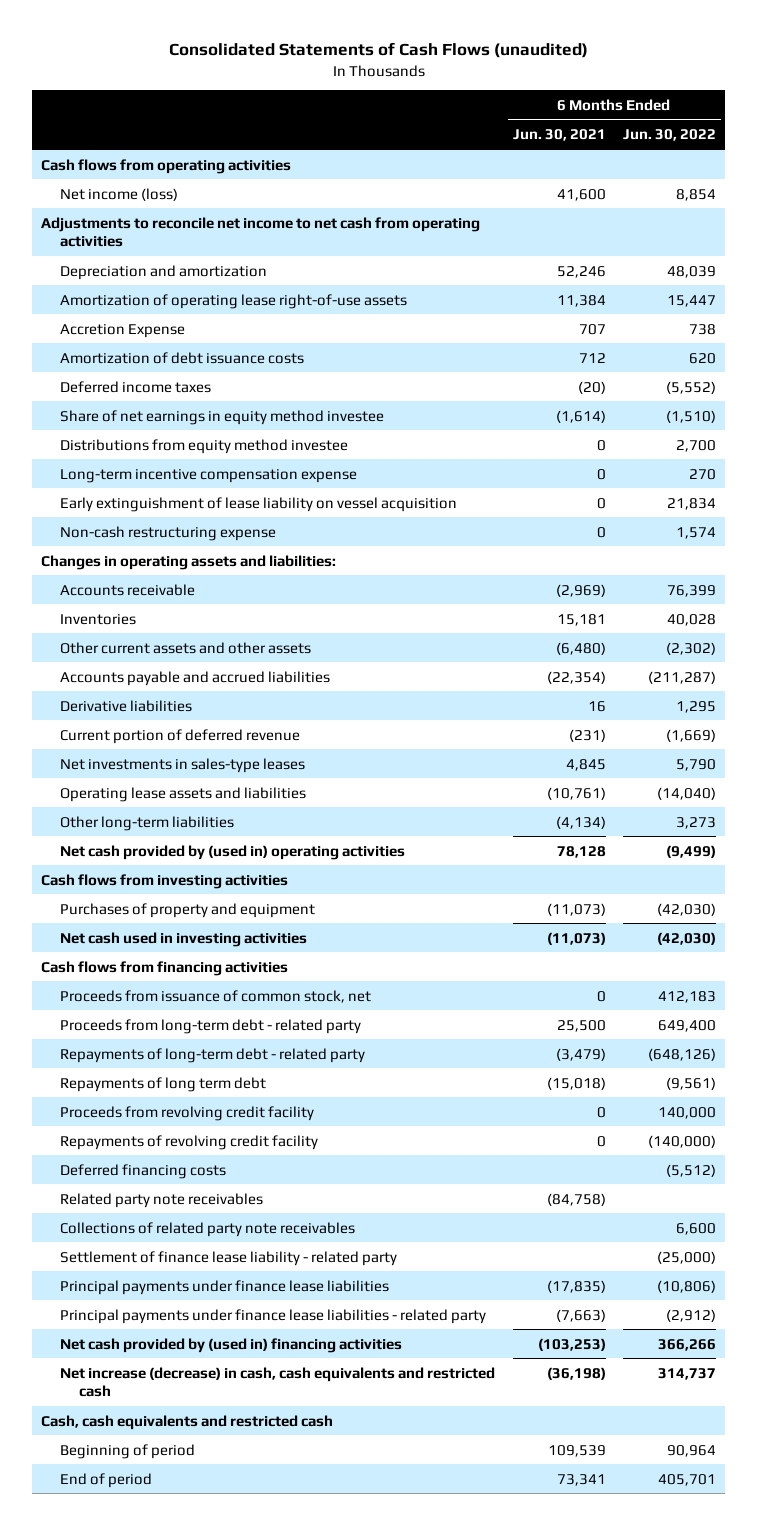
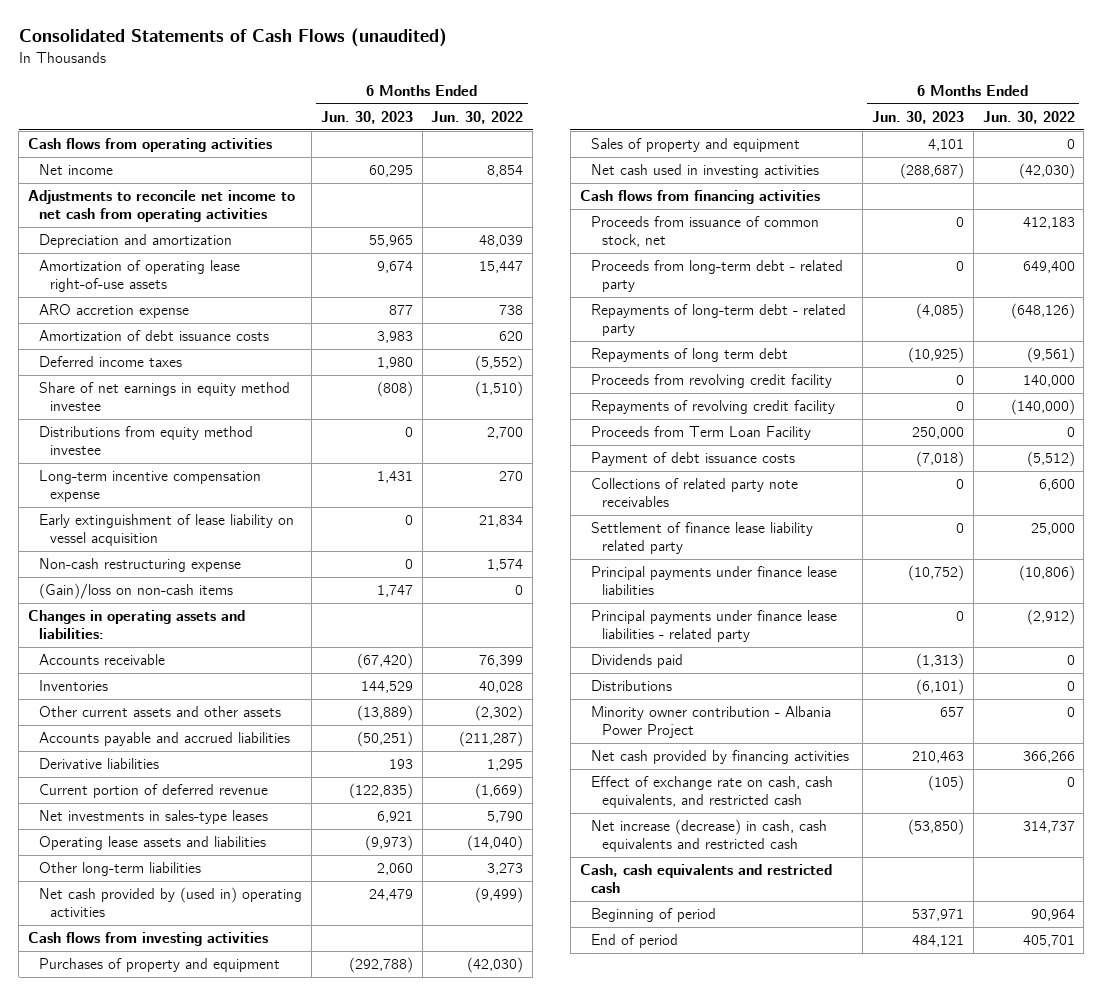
- | 6 Months Ended Jun. 30, 2021 | 6 Months Ended Jun. 30, 2022
+ | 6 Months Ended Jun. 30, 2023 | 6 Months Ended Jun. 30, 2022
- Net income (loss) | 41,600 | 8,854
+ Net income | 60,295 | 8,854
- Accretion Expense | 707 | 738
+ ARO accretion expense | 877 | 738
+ (Gain)/loss on non-cash items | 1,747 | 0
+ Sales of property and equipment | 4,101 | 0
- Deferred financing costs | | (5,512)
- Related party note receivables | (84,758) |
+ Proceeds from Term Loan Facility | 250,000 | 0
+ Payment of debt issuance costs | (7,018) | (5,512)
- Settlement of finance lease liability - related party | | (25,000)
+ Settlement of finance lease liability related party | 0 | 25,000
- Net cash provided by (used in) financing activities | (103,253) | 366,266
+ Dividends paid | (1,313) | 0
+ Distributions | (6,101) | 0
+ Minority owner contribution - Albania Power Project | 657 | 0
+ Net cash provided by financing activities | 210,463 | 366,266
+ Effect of exchange rate on cash, cash equivalents, and restricted cash | (105) | 0

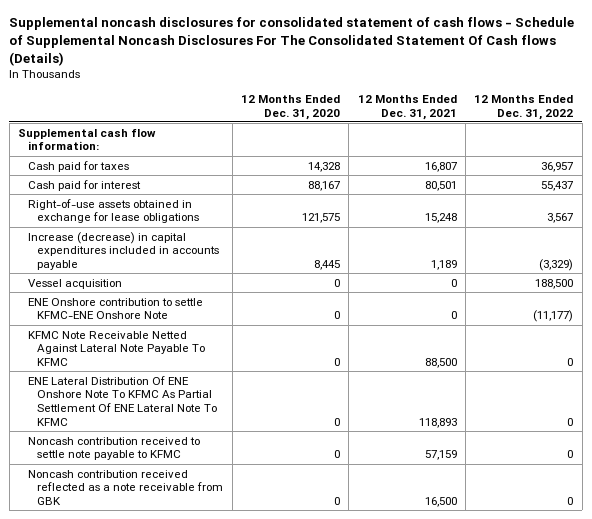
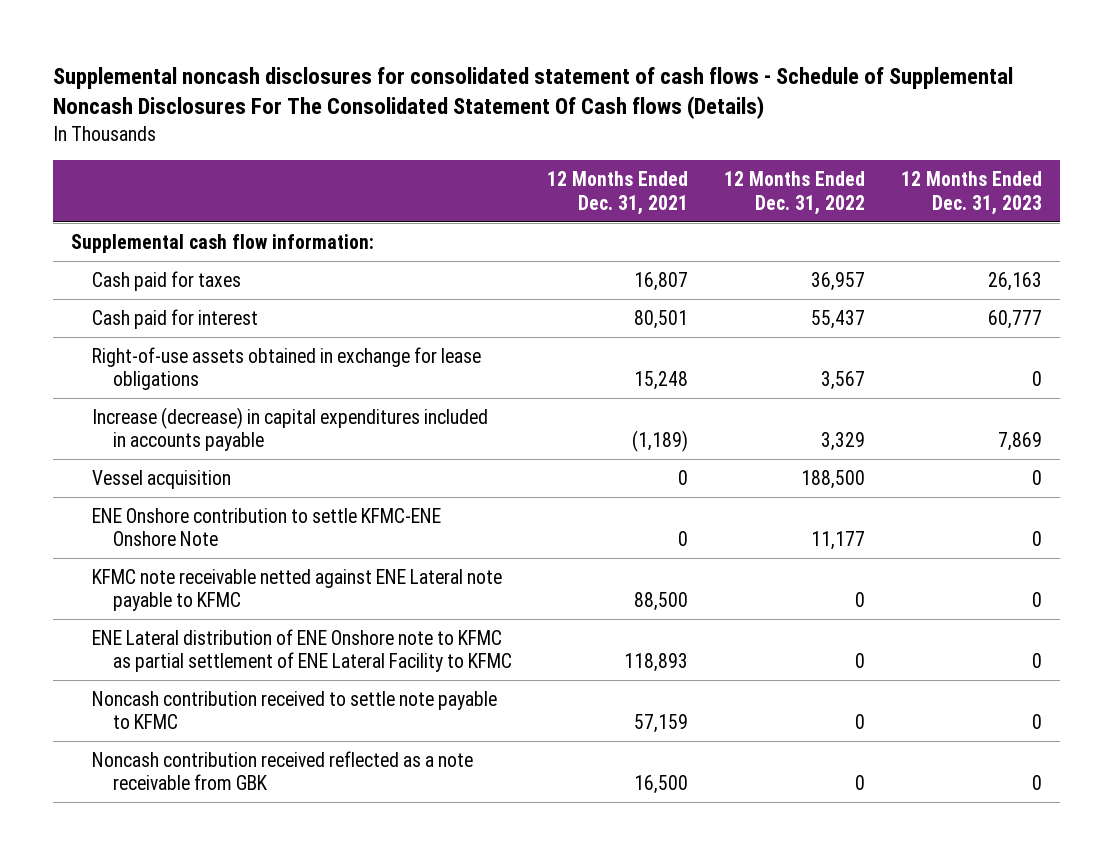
- | 12 Months Ended Dec. 31, 2020 | 12 Months Ended Dec. 31, 2021 | 12 Months Ended Dec. 31, 2022
+ | 12 Months Ended Dec. 31, 2021 | 12 Months Ended Dec. 31, 2022 | 12 Months Ended Dec. 31, 2023
- Increase (decrease) in capital expenditures included in accounts payable | 8,445 | 1,189 | (3,329)
+ Increase (decrease) in capital expenditures included in accounts payable | (1,189) | 3,329 | 7,869
- ENE Onshore contribution to settle KFMC-ENE Onshore Note | 0 | 0 | (11,177)
- KFMC Note Receivable Netted Against Lateral Note Payable To KFMC | 0 | 88,500 | 0
- ENE Lateral Distribution Of ENE Onshore Note To KFMC As Partial Settlement Of ENE Lateral Note To KFMC | 0 | 118,893 | 0
+ ENE Onshore contribution to settle KFMC-ENE Onshore Note | 0 | 11,177 | 0
+ KFMC note receivable netted against ENE Lateral note payable to KFMC | 88,500 | 0 | 0
+ ENE Lateral distribution of ENE Onshore note to KFMC as partial settlement of ENE Lateral Facility to KFMC | 118,893 | 0 | 0

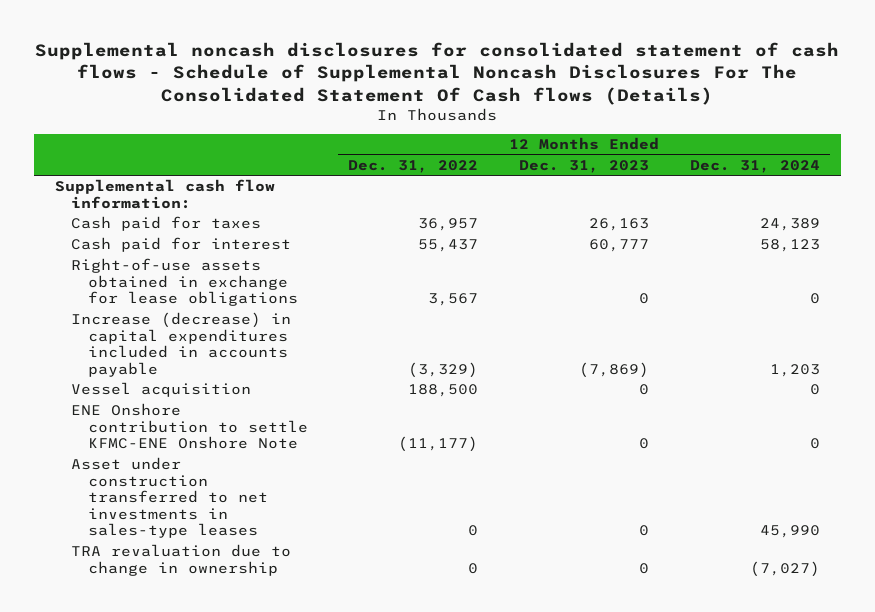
- | 12 Months Ended Dec. 31, 2021 | 12 Months Ended Dec. 31, 2022 | 12 Months Ended Dec. 31, 2023
+ | 12 Months Ended Dec. 31, 2022 | 12 Months Ended Dec. 31, 2023 | 12 Months Ended Dec. 31, 2024
- Increase (decrease) in capital expenditures included in accounts payable | (1,189) | 3,329 | 7,869
+ Increase (decrease) in capital expenditures included in accounts payable | (3,329) | (7,869) | 1,203
- ENE Onshore contribution to settle KFMC-ENE Onshore Note | 0 | 11,177 | 0
- KFMC note receivable netted against ENE Lateral note payable to KFMC | 88,500 | 0 | 0
- ENE Lateral distribution of ENE Onshore note to KFMC as partial settlement of ENE Lateral Facility to KFMC | 118,893 | 0 | 0
- Noncash contribution received to settle note payable to KFMC | 57,159 | 0 | 0
- Noncash contribution received reflected as a note receivable from GBK | 16,500 | 0 | 0
+ ENE Onshore contribution to settle KFMC-ENE Onshore Note | (11,177) | 0 | 0
+ Asset under construction transferred to net investments in sales-type leases | 0 | 0 | 45,990
+ TRA revaluation due to change in ownership | 0 | 0 | (7,027)

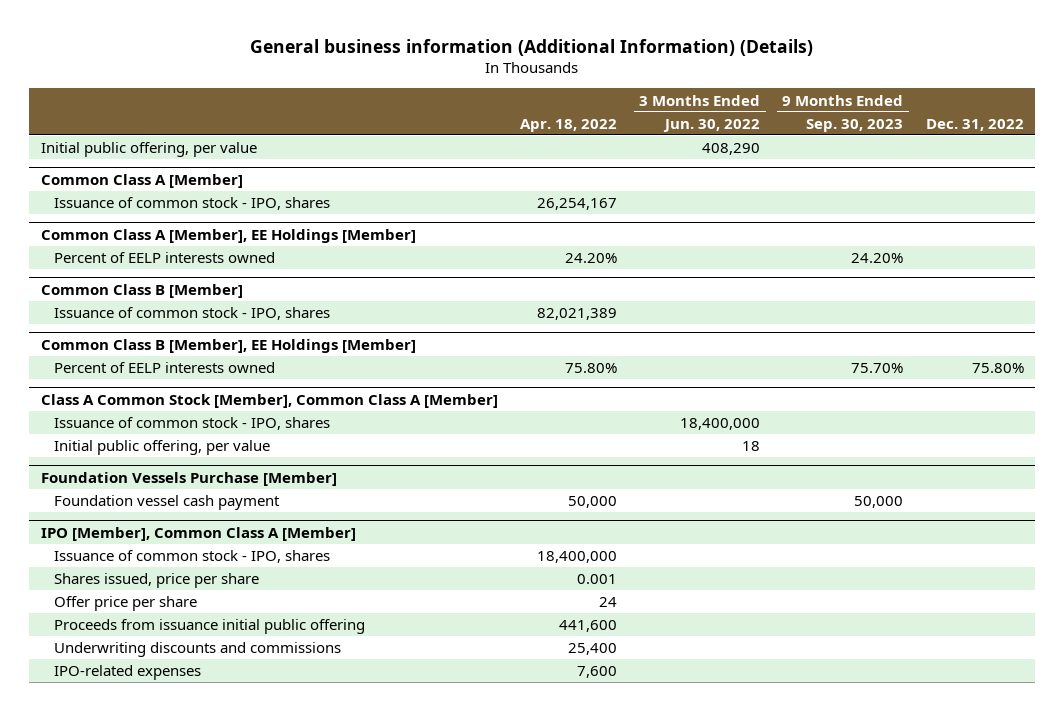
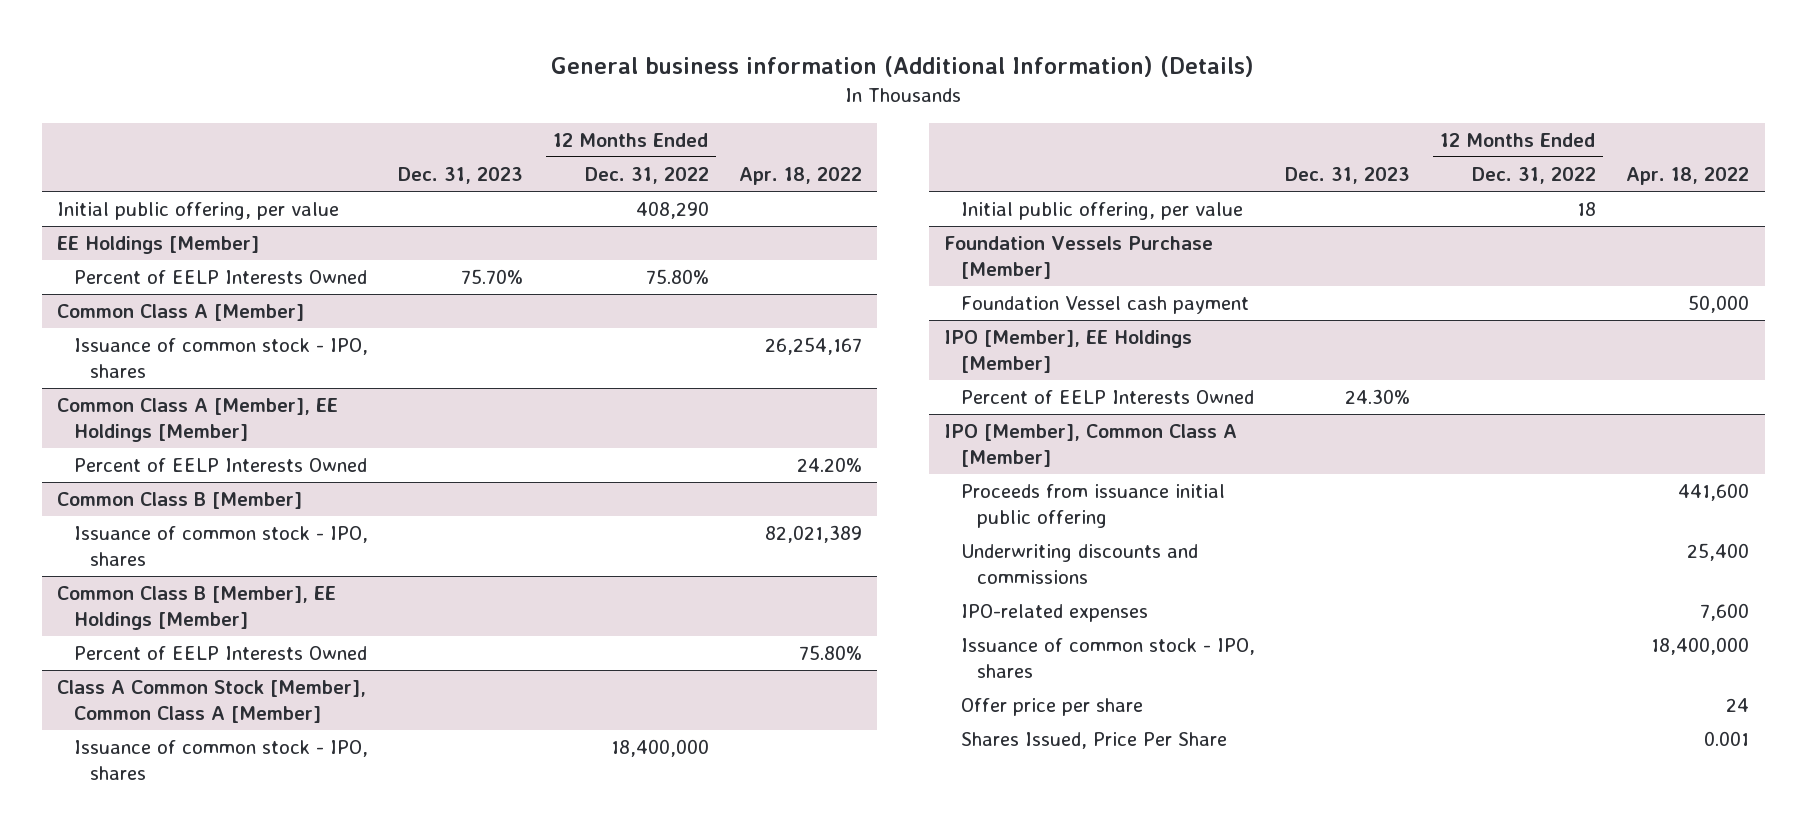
- | Apr. 18, 2022 | 3 Months Ended Jun. 30, 2022 | 9 Months Ended Sep. 30, 2023 | Dec. 31, 2022
+ | Dec. 31, 2023 | 12 Months Ended Dec. 31, 2022 | Apr. 18, 2022
+ EE Holdings [Member]
+ Percent of EELP Interests Owned | 75.70% | 75.80% |
@ Common Class A [Member], EE Holdings [Member]
- Percent of EELP interests owned | 24.20% | | 24.20% |
+ Percent of EELP Interests Owned | | | 24.20%
@ Common Class B [Member], EE Holdings [Member]
- Percent of EELP interests owned | 75.80% | | 75.70% | 75.80%
+ Percent of EELP Interests Owned | | | 75.80%
@ Foundation Vessels Purchase [Member]
- Foundation vessel cash payment | 50,000 | | 50,000 |
+ Foundation Vessel cash payment | | | 50,000
+ IPO [Member], EE Holdings [Member]
+ Percent of EELP Interests Owned | 24.30% | |
@ IPO [Member], Common Class A [Member]
- Shares issued, price per share | 0.001 | | |
moved down: Issuance of common stock - IPO, shares | | | 18,400,000
moved down: Offer price per share | | | 24
+ Shares Issued, Price Per Share | | | 0.001

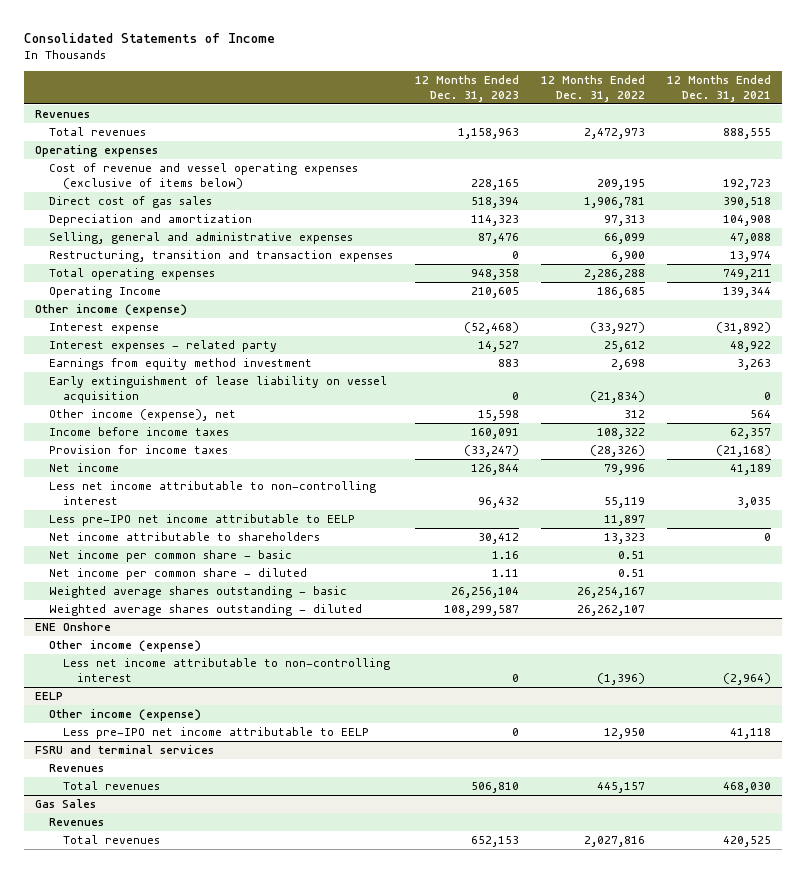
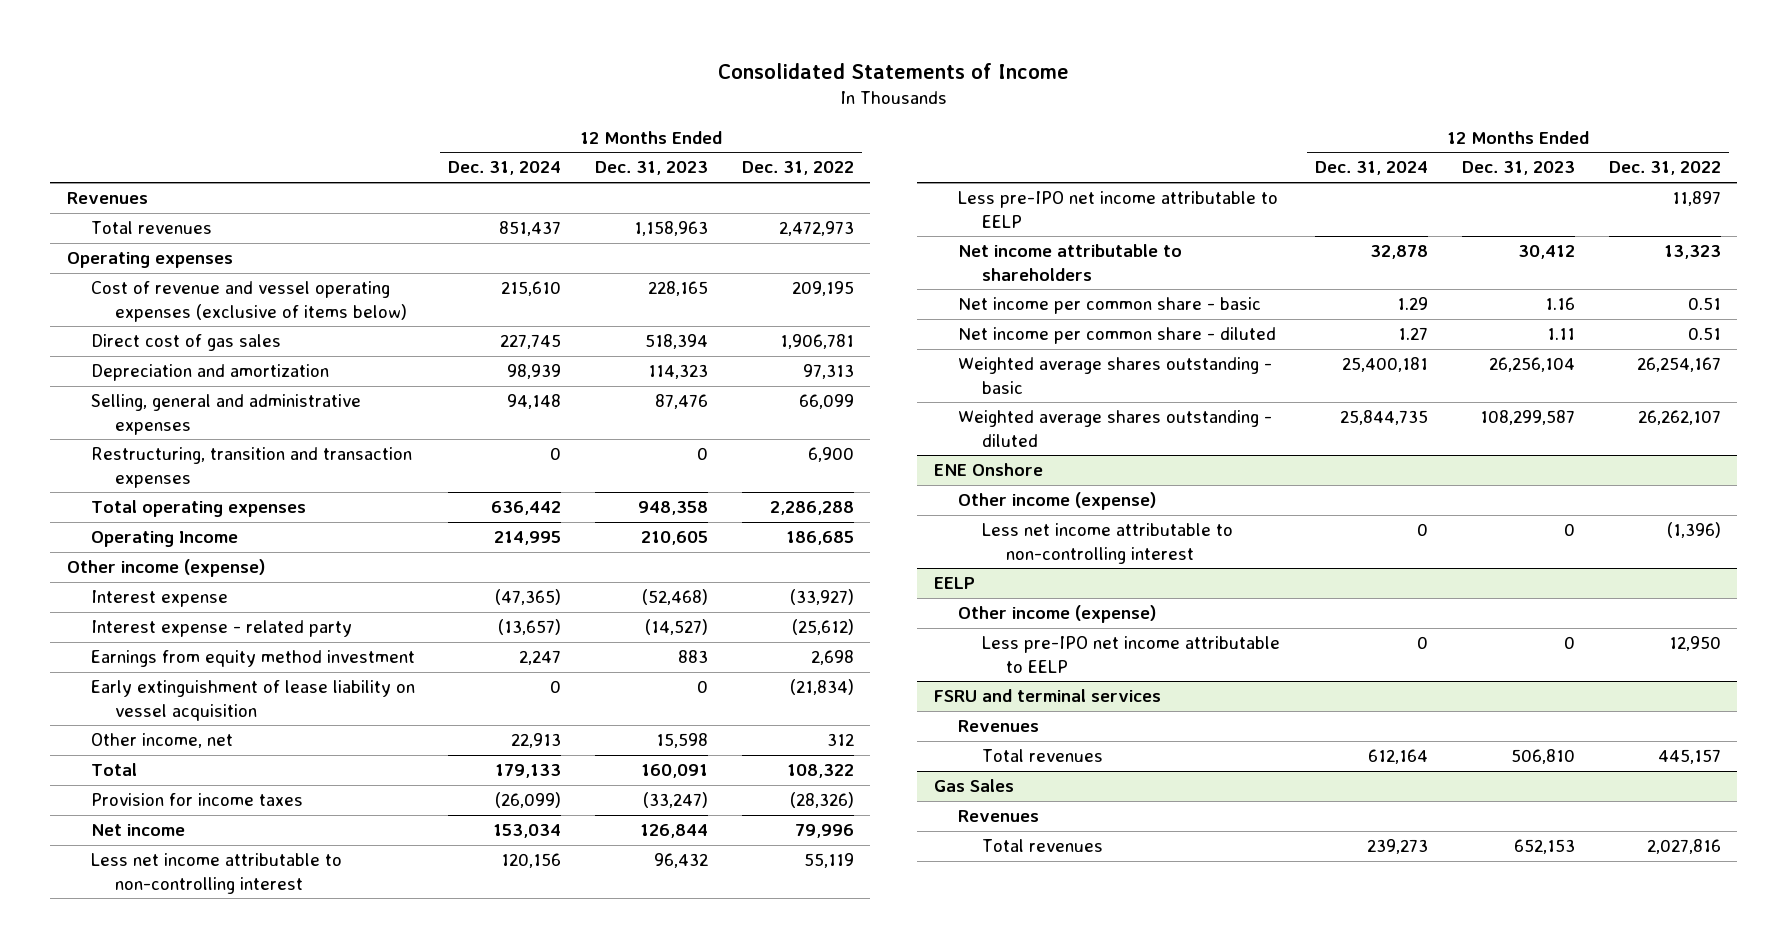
- | 12 Months Ended Dec. 31, 2023 | 12 Months Ended Dec. 31, 2022 | 12 Months Ended Dec. 31, 2021
+ | 12 Months Ended Dec. 31, 2024 | 12 Months Ended Dec. 31, 2023 | 12 Months Ended Dec. 31, 2022
- Interest expenses - related party | 14,527 | 25,612 | 48,922
+ Interest expense - related party | (13,657) | (14,527) | (25,612)
- Other income (expense), net | 15,598 | 312 | 564
- Income before income taxes | 160,091 | 108,322 | 62,357
+ Other income, net | 22,913 | 15,598 | 312
+ Total | 179,133 | 160,091 | 108,322

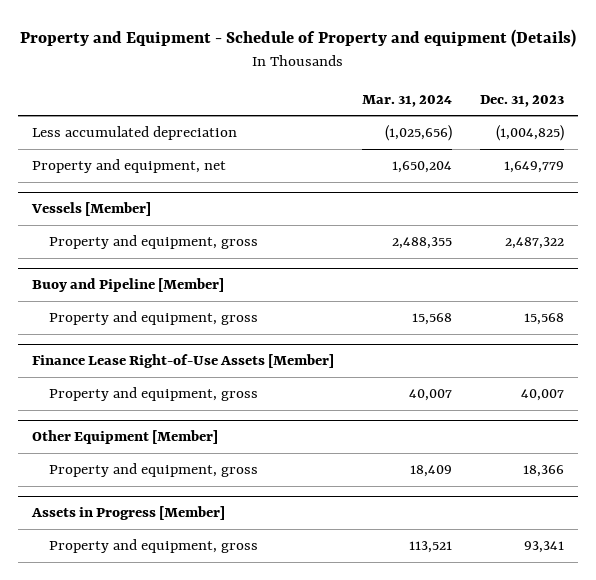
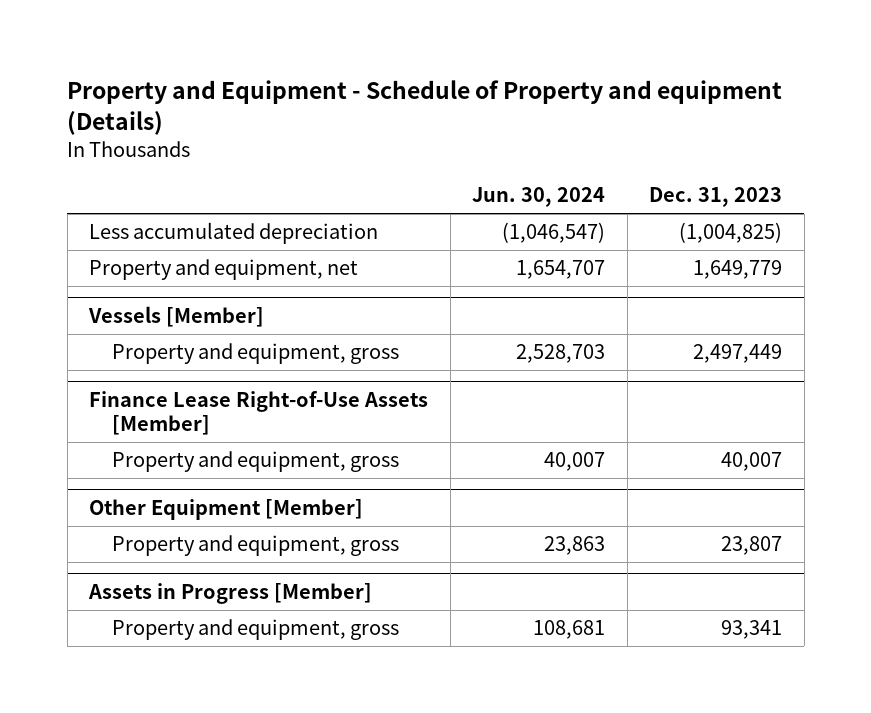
- | Mar. 31, 2024 | Dec. 31, 2023
+ | Jun. 30, 2024 | Dec. 31, 2023
@ Vessels [Member]
- Property and equipment, gross | 2,488,355 | 2,487,322
- Buoy and Pipeline [Member]
- Property and equipment, gross | 15,568 | 15,568
@ Vessels [Member]
+ Property and equipment, gross | 2,528,703 | 2,497,449
@ Other Equipment [Member]
- Property and equipment, gross | 18,409 | 18,366
+ Property and equipment, gross | 23,863 | 23,807

